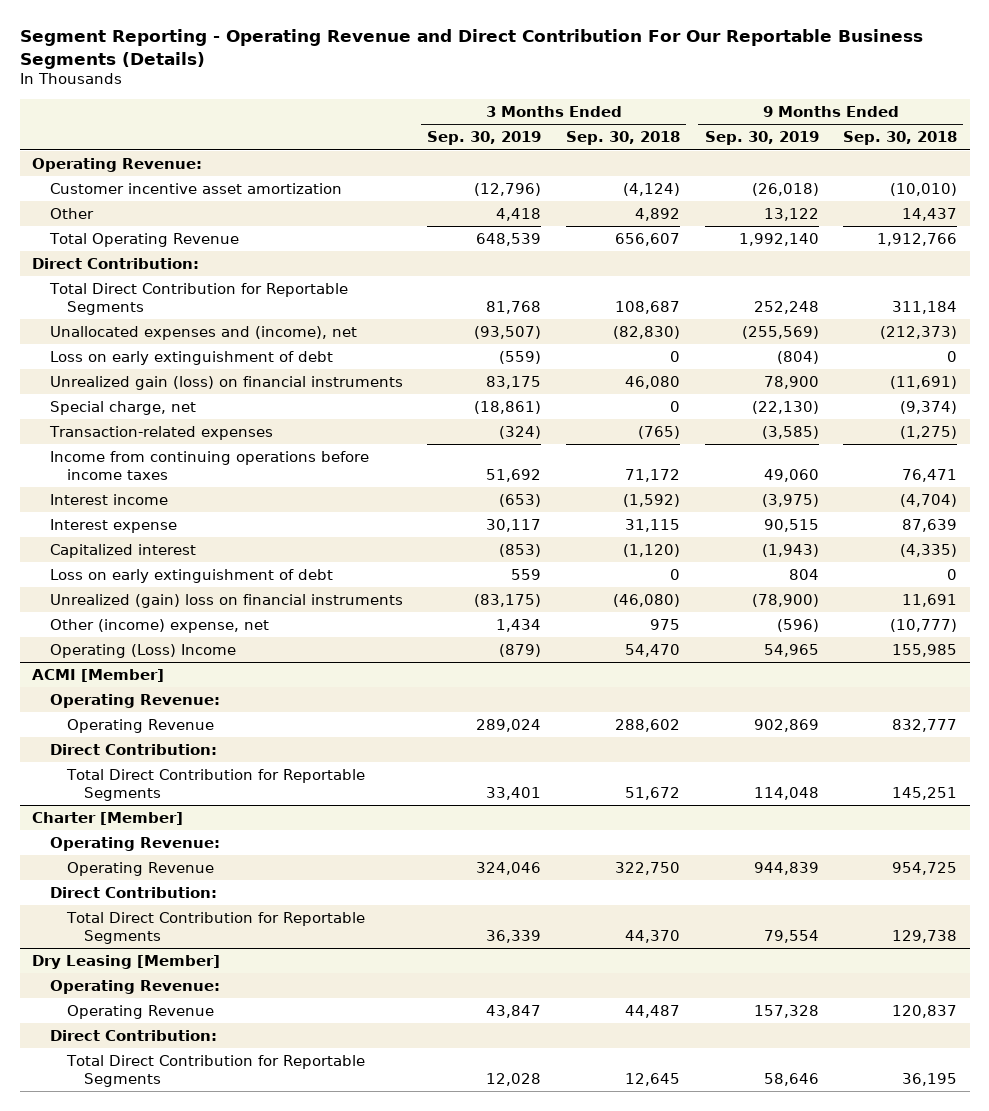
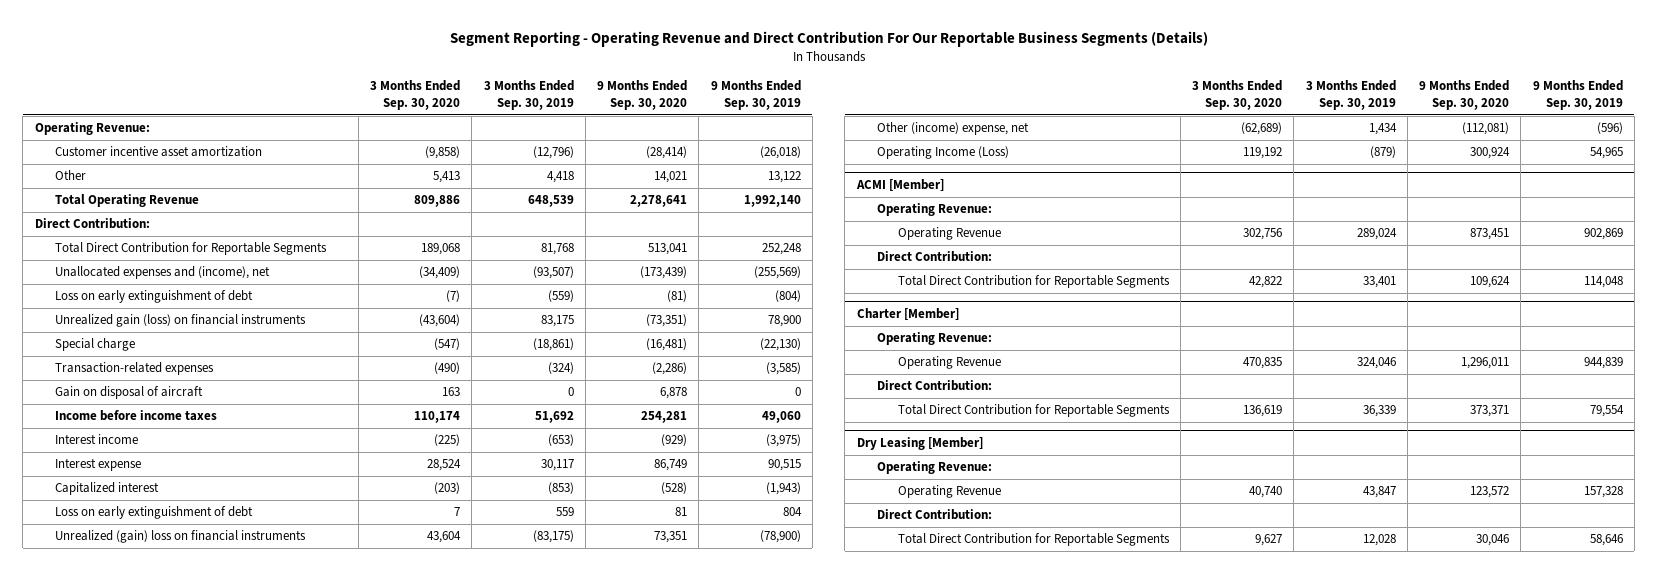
- | 3 Months Ended Sep. 30, 2019 | 3 Months Ended Sep. 30, 2018 | 9 Months Ended Sep. 30, 2019 | 9 Months Ended Sep. 30, 2018
+ | 3 Months Ended Sep. 30, 2020 | 3 Months Ended Sep. 30, 2019 | 9 Months Ended Sep. 30, 2020 | 9 Months Ended Sep. 30, 2019
- Special charge, net | (18,861) | 0 | (22,130) | (9,374)
+ Special charge | (547) | (18,861) | (16,481) | (22,130)
- Income from continuing operations before income taxes | 51,692 | 71,172 | 49,060 | 76,471
+ Gain on disposal of aircraft | 163 | 0 | 6,878 | 0
+ Income before income taxes | 110,174 | 51,692 | 254,281 | 49,060
- Operating (Loss) Income | (879) | 54,470 | 54,965 | 155,985
+ Operating Income (Loss) | 119,192 | (879) | 300,924 | 54,965

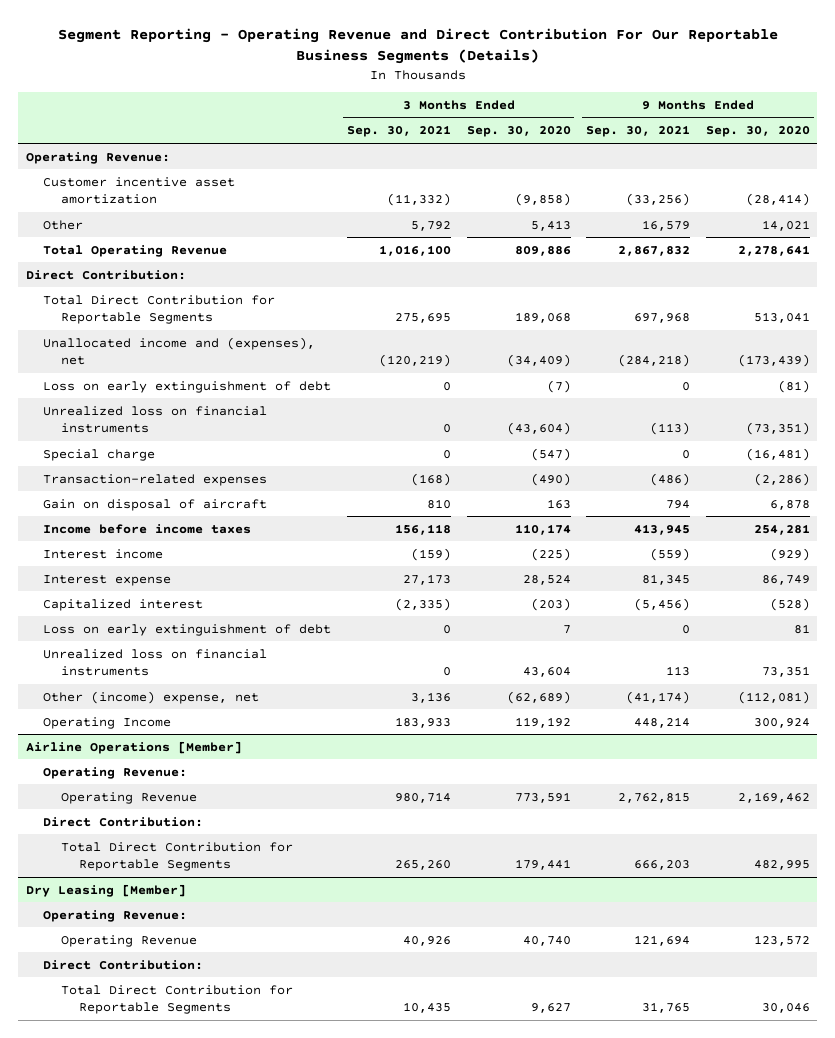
- | 3 Months Ended Sep. 30, 2020 | 3 Months Ended Sep. 30, 2019 | 9 Months Ended Sep. 30, 2020 | 9 Months Ended Sep. 30, 2019
+ | 3 Months Ended Sep. 30, 2021 | 3 Months Ended Sep. 30, 2020 | 9 Months Ended Sep. 30, 2021 | 9 Months Ended Sep. 30, 2020
- Unallocated expenses and (income), net | (34,409) | (93,507) | (173,439) | (255,569)
+ Unallocated income and (expenses), net | (120,219) | (34,409) | (284,218) | (173,439)
- Unrealized gain (loss) on financial instruments | (43,604) | 83,175 | (73,351) | 78,900
+ Unrealized loss on financial instruments | 0 | (43,604) | (113) | (73,351)
- Unrealized (gain) loss on financial instruments | 43,604 | (83,175) | 73,351 | (78,900)
+ Unrealized loss on financial instruments | 0 | 43,604 | 113 | 73,351
- Operating Income (Loss) | 119,192 | (879) | 300,924 | 54,965
- ACMI [Member]
- Operating Revenue:
- Operating Revenue | 302,756 | 289,024 | 873,451 | 902,869
- Direct Contribution:
- Total Direct Contribution for Reportable Segments | 42,822 | 33,401 | 109,624 | 114,048
- Charter [Member]
+ Operating Income | 183,933 | 119,192 | 448,214 | 300,924
+ Airline Operations [Member]
- Operating Revenue | 470,835 | 324,046 | 1,296,011 | 944,839
+ Operating Revenue | 980,714 | 773,591 | 2,762,815 | 2,169,462
- Total Direct Contribution for Reportable Segments | 136,619 | 36,339 | 373,371 | 79,554
+ Total Direct Contribution for Reportable Segments | 265,260 | 179,441 | 666,203 | 482,995

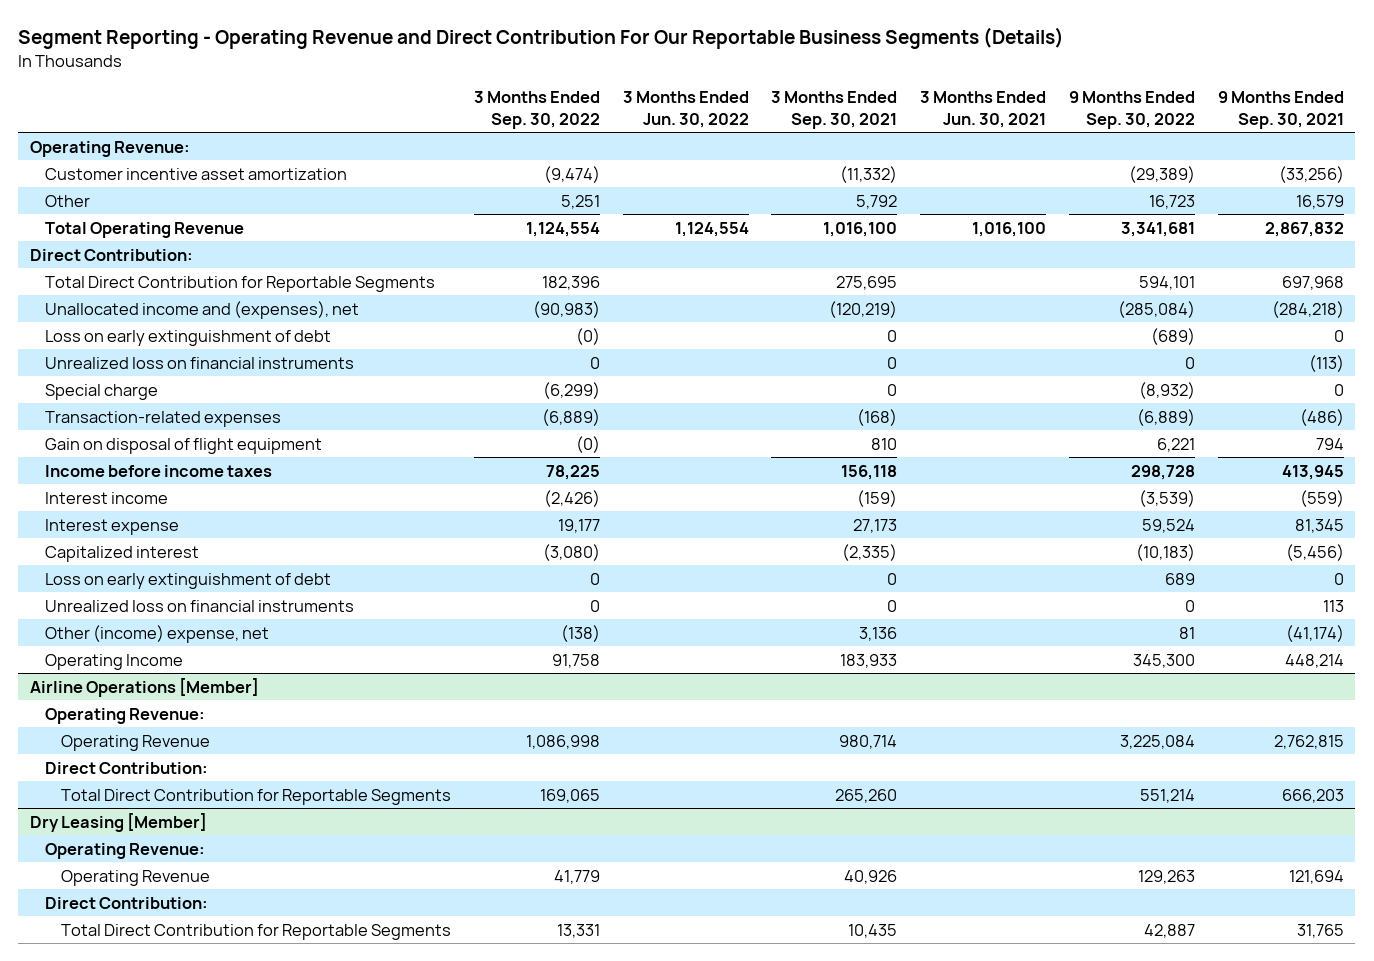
- | 3 Months Ended Sep. 30, 2021 | 3 Months Ended Sep. 30, 2020 | 9 Months Ended Sep. 30, 2021 | 9 Months Ended Sep. 30, 2020
+ | 3 Months Ended Sep. 30, 2022 | 3 Months Ended Jun. 30, 2022 | 3 Months Ended Sep. 30, 2021 | 3 Months Ended Jun. 30, 2021 | 9 Months Ended Sep. 30, 2022 | 9 Months Ended Sep. 30, 2021
- Gain on disposal of aircraft | 810 | 163 | 794 | 6,878
+ Gain on disposal of flight equipment | (0) | | 810 | | 6,221 | 794

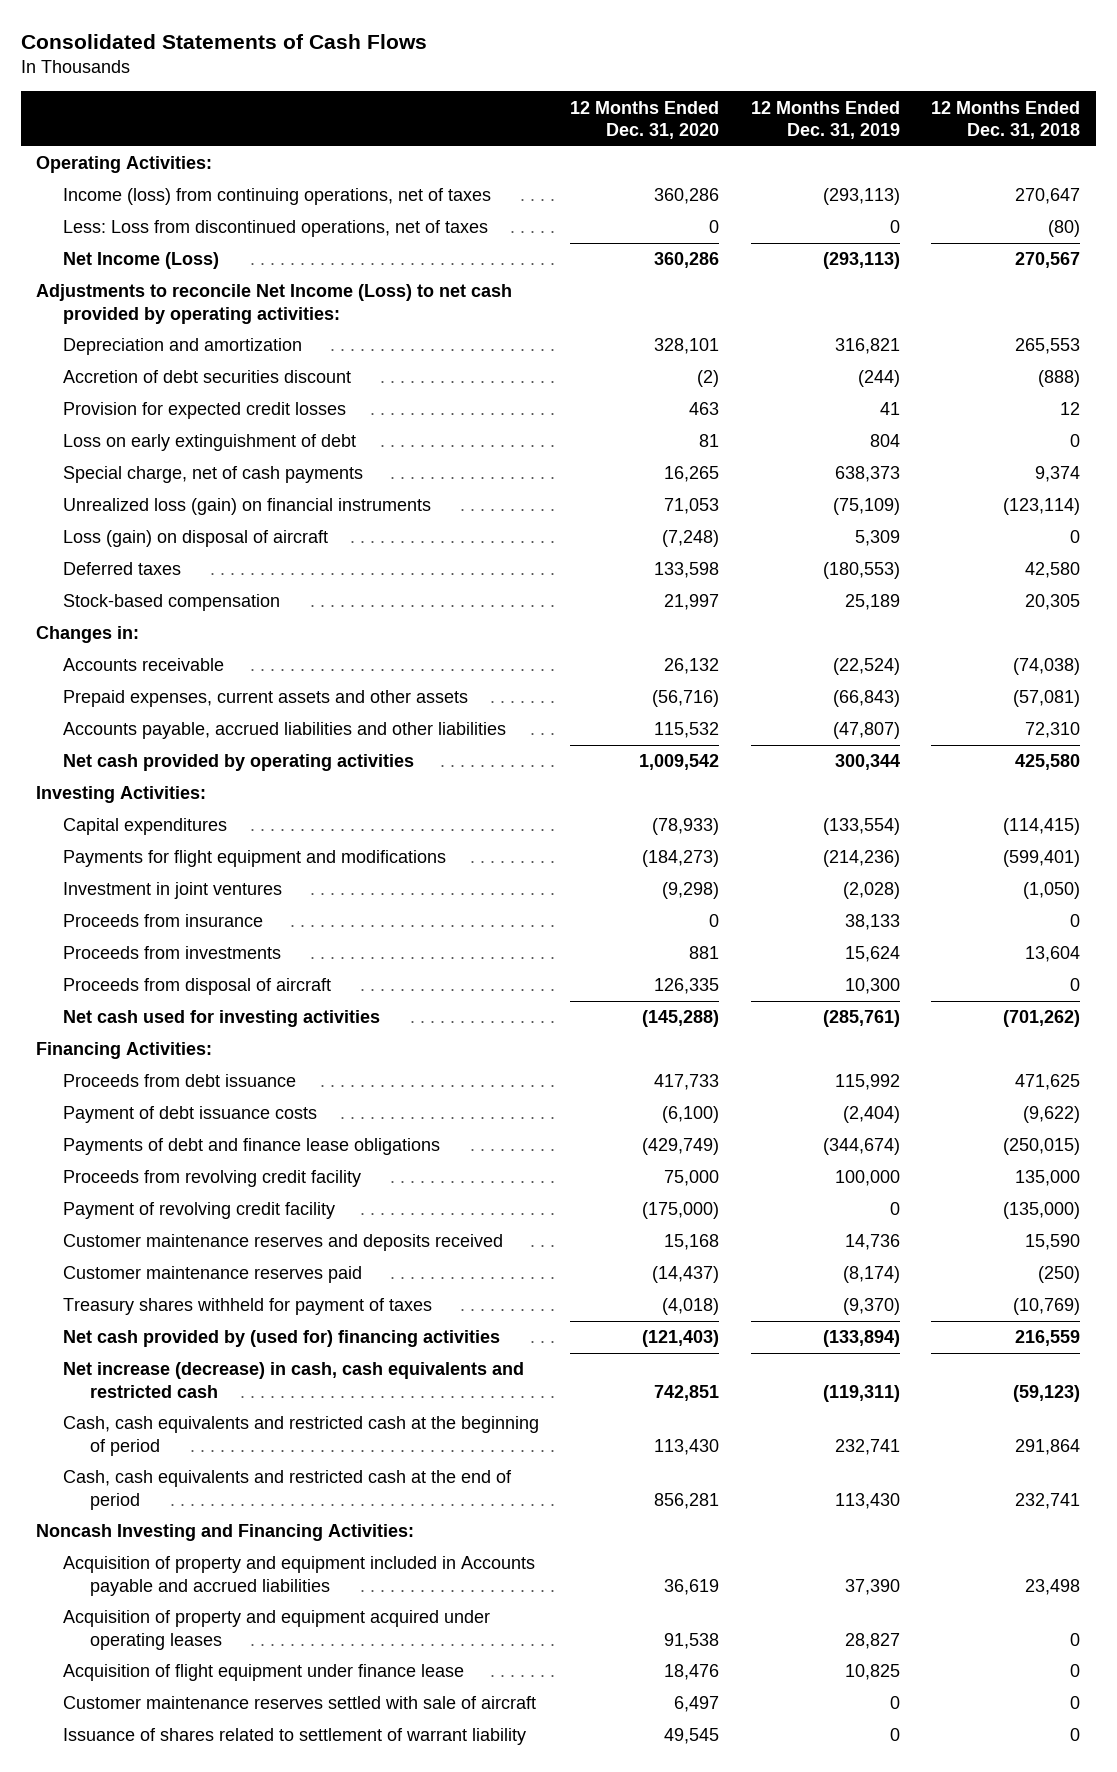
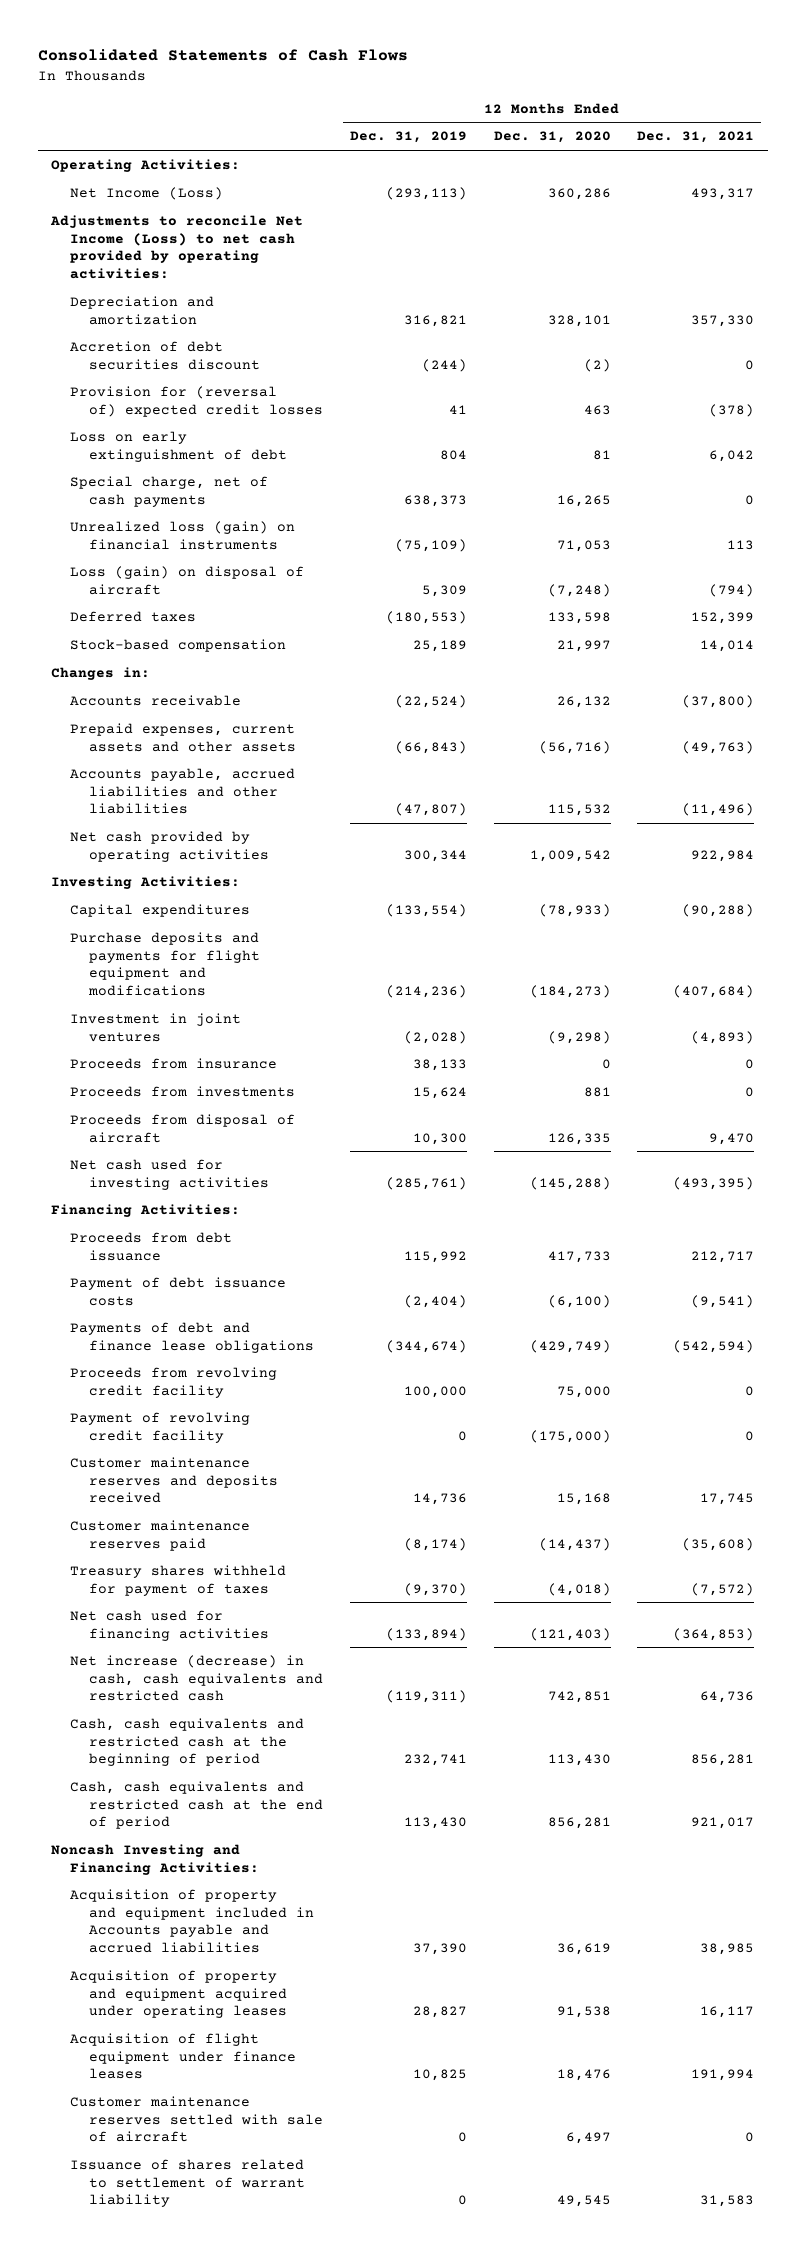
- | 12 Months Ended Dec. 31, 2020 | 12 Months Ended Dec. 31, 2019 | 12 Months Ended Dec. 31, 2018
+ | 12 Months Ended Dec. 31, 2019 | 12 Months Ended Dec. 31, 2020 | 12 Months Ended Dec. 31, 2021
- Income (loss) from continuing operations, net of taxes | 360,286 | (293,113) | 270,647
- Less: Loss from discontinued operations, net of taxes | 0 | 0 | (80)
- Provision for expected credit losses | 463 | 41 | 12
+ Provision for (reversal of) expected credit losses | 41 | 463 | (378)
- Payments for flight equipment and modifications | (184,273) | (214,236) | (599,401)
+ Purchase deposits and payments for flight equipment and modifications | (214,236) | (184,273) | (407,684)
- Net cash provided by (used for) financing activities | (121,403) | (133,894) | 216,559
+ Net cash used for financing activities | (133,894) | (121,403) | (364,853)
- Acquisition of flight equipment under finance lease | 18,476 | 10,825 | 0
+ Acquisition of flight equipment under finance leases | 10,825 | 18,476 | 191,994

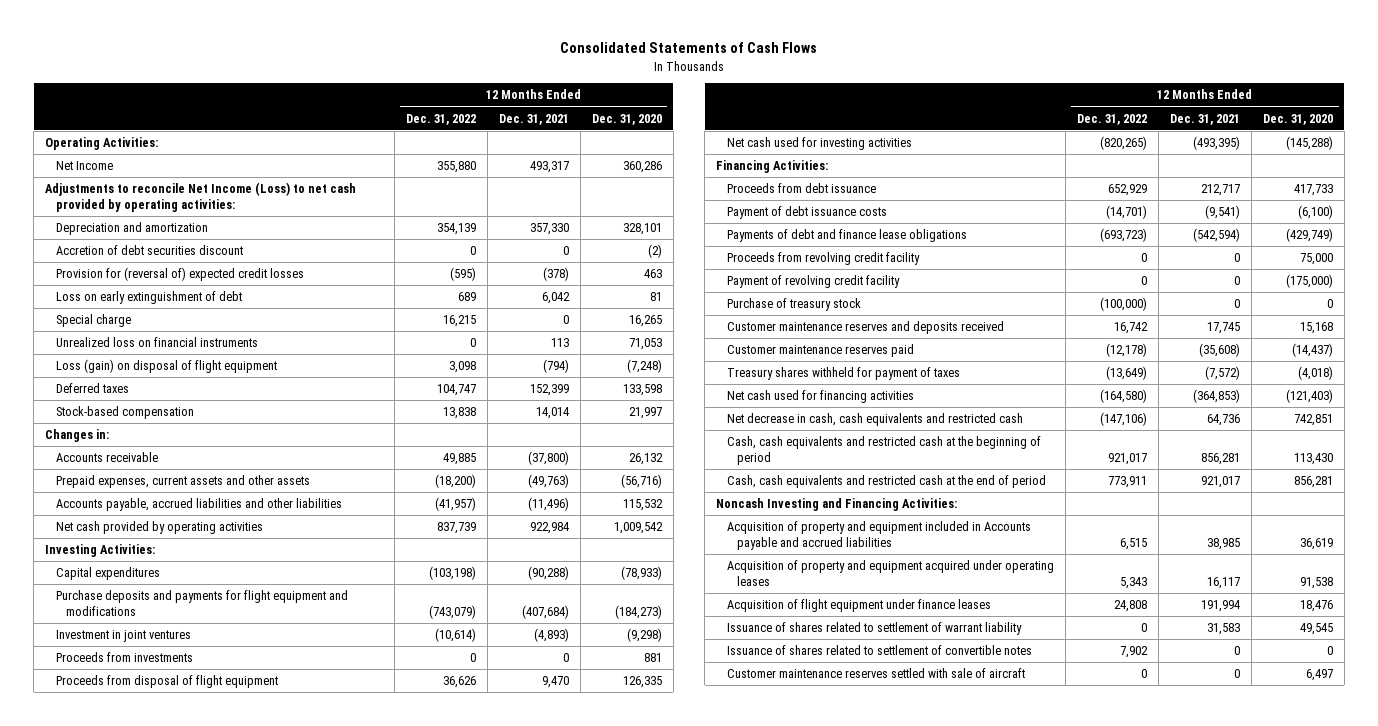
- | 12 Months Ended Dec. 31, 2019 | 12 Months Ended Dec. 31, 2020 | 12 Months Ended Dec. 31, 2021
+ | 12 Months Ended Dec. 31, 2022 | 12 Months Ended Dec. 31, 2021 | 12 Months Ended Dec. 31, 2020
- Net Income (Loss) | (293,113) | 360,286 | 493,317
+ Net Income | 355,880 | 493,317 | 360,286
- Special charge, net of cash payments | 638,373 | 16,265 | 0
- Unrealized loss (gain) on financial instruments | (75,109) | 71,053 | 113
- Loss (gain) on disposal of aircraft | 5,309 | (7,248) | (794)
+ Special charge | 16,215 | 0 | 16,265
+ Unrealized loss on financial instruments | 0 | 113 | 71,053
+ Loss (gain) on disposal of flight equipment | 3,098 | (794) | (7,248)
- Proceeds from insurance | 38,133 | 0 | 0
- Proceeds from disposal of aircraft | 10,300 | 126,335 | 9,470
+ Proceeds from disposal of flight equipment | 36,626 | 9,470 | 126,335
+ Purchase of treasury stock | (100,000) | 0 | 0
- Net increase (decrease) in cash, cash equivalents and restricted cash | (119,311) | 742,851 | 64,736
+ Net decrease in cash, cash equivalents and restricted cash | (147,106) | 64,736 | 742,851
+ Issuance of shares related to settlement of convertible notes | 7,902 | 0 | 0
moved down: Customer maintenance reserves settled with sale of aircraft | 0 | 0 | 6,497

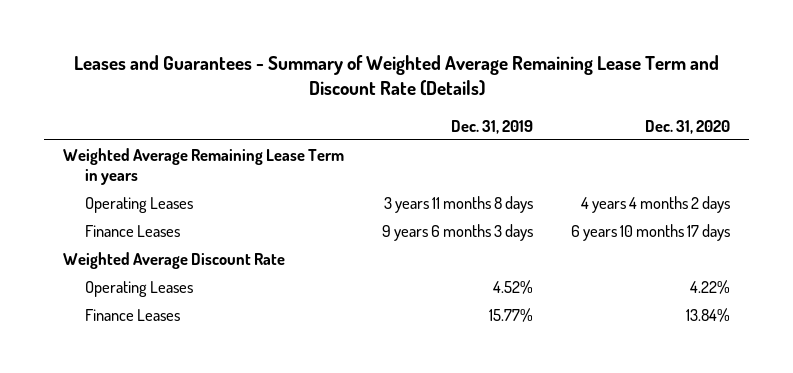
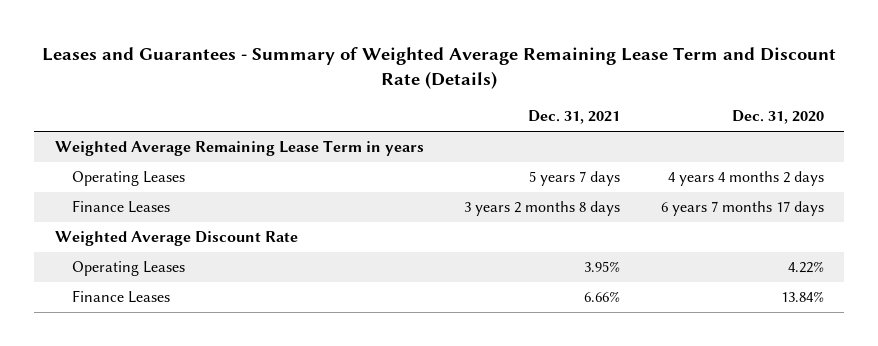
- | Dec. 31, 2019 | Dec. 31, 2020
+ | Dec. 31, 2021 | Dec. 31, 2020
- Finance Leases | 9 years 6 months 3 days | 6 years 10 months 17 days
+ Finance Leases | 3 years 2 months 8 days | 6 years 7 months 17 days

